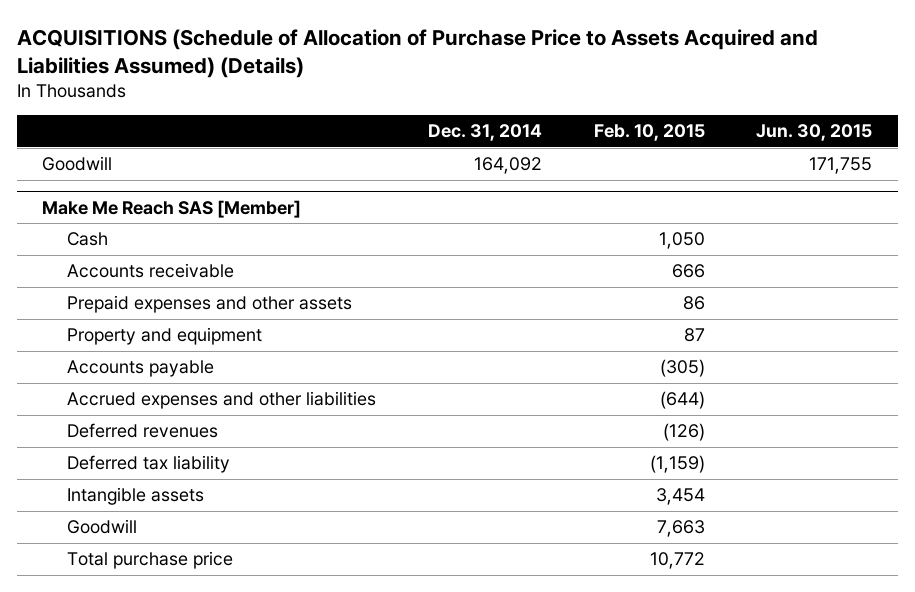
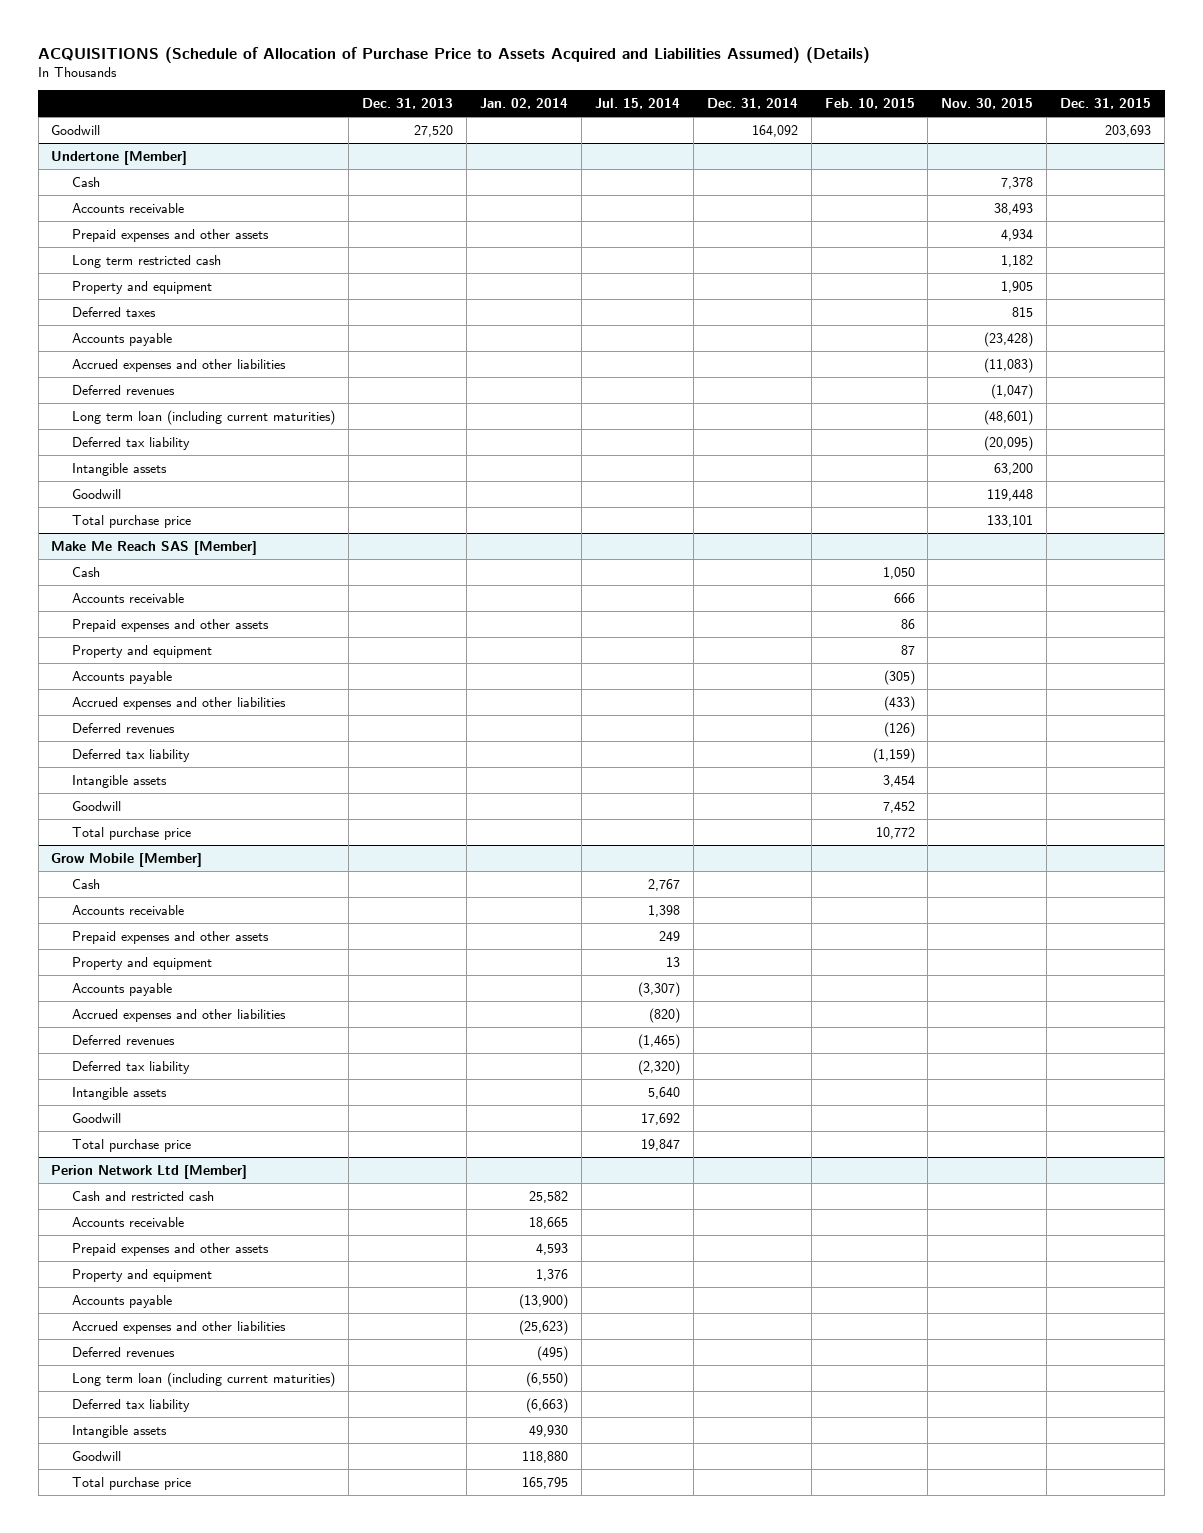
- | Dec. 31, 2014 | Feb. 10, 2015 | Jun. 30, 2015
+ | Dec. 31, 2013 | Jan. 02, 2014 | Jul. 15, 2014 | Dec. 31, 2014 | Feb. 10, 2015 | Nov. 30, 2015 | Dec. 31, 2015
+ Undertone [Member]
+ Cash | | | | | | 7,378 |
+ Accounts receivable | | | | | | 38,493 |
+ Prepaid expenses and other assets | | | | | | 4,934 |
+ Long term restricted cash | | | | | | 1,182 |
+ Property and equipment | | | | | | 1,905 |
+ Deferred taxes | | | | | | 815 |
+ Accounts payable | | | | | | (23,428) |
+ Accrued expenses and other liabilities | | | | | | (11,083) |
+ Deferred revenues | | | | | | (1,047) |
+ Long term loan (including current maturities) | | | | | | (48,601) |
+ Deferred tax liability | | | | | | (20,095) |
+ Intangible assets | | | | | | 63,200 |
+ Goodwill | | | | | | 119,448 |
+ Total purchase price | | | | | | 133,101 |
@ Make Me Reach SAS [Member]
- Accrued expenses and other liabilities | | (644) |
+ Accrued expenses and other liabilities | | | | | (433) | |
- Goodwill | | 7,663 |
+ Goodwill | | | | | 7,452 | |
+ Grow Mobile [Member]
+ Cash | | | 2,767 | | | |
+ Accounts receivable | | | 1,398 | | | |
+ Prepaid expenses and other assets | | | 249 | | | |
+ Property and equipment | | | 13 | | | |
+ Accounts payable | | | (3,307) | | | |
+ Accrued expenses and other liabilities | | | (820) | | | |
+ Deferred revenues | | | (1,465) | | | |
+ Deferred tax liability | | | (2,320) | | | |
+ Intangible assets | | | 5,640 | | | |
+ Goodwill | | | 17,692 | | | |
+ Total purchase price | | | 19,847 | | | |
+ Perion Network Ltd [Member]
+ Cash and restricted cash | | 25,582 | | | | |
+ Accounts receivable | | 18,665 | | | | |
+ Prepaid expenses and other assets | | 4,593 | | | | |
+ Property and equipment | | 1,376 | | | | |
+ Accounts payable | | (13,900) | | | | |
+ Accrued expenses and other liabilities | | (25,623) | | | | |
+ Deferred revenues | | (495) | | | | |
+ Long term loan (including current maturities) | | (6,550) | | | | |
+ Deferred tax liability | | (6,663) | | | | |
+ Intangible assets | | 49,930 | | | | |
+ Goodwill | | 118,880 | | | | |
+ Total purchase price | | 165,795 | | | | |

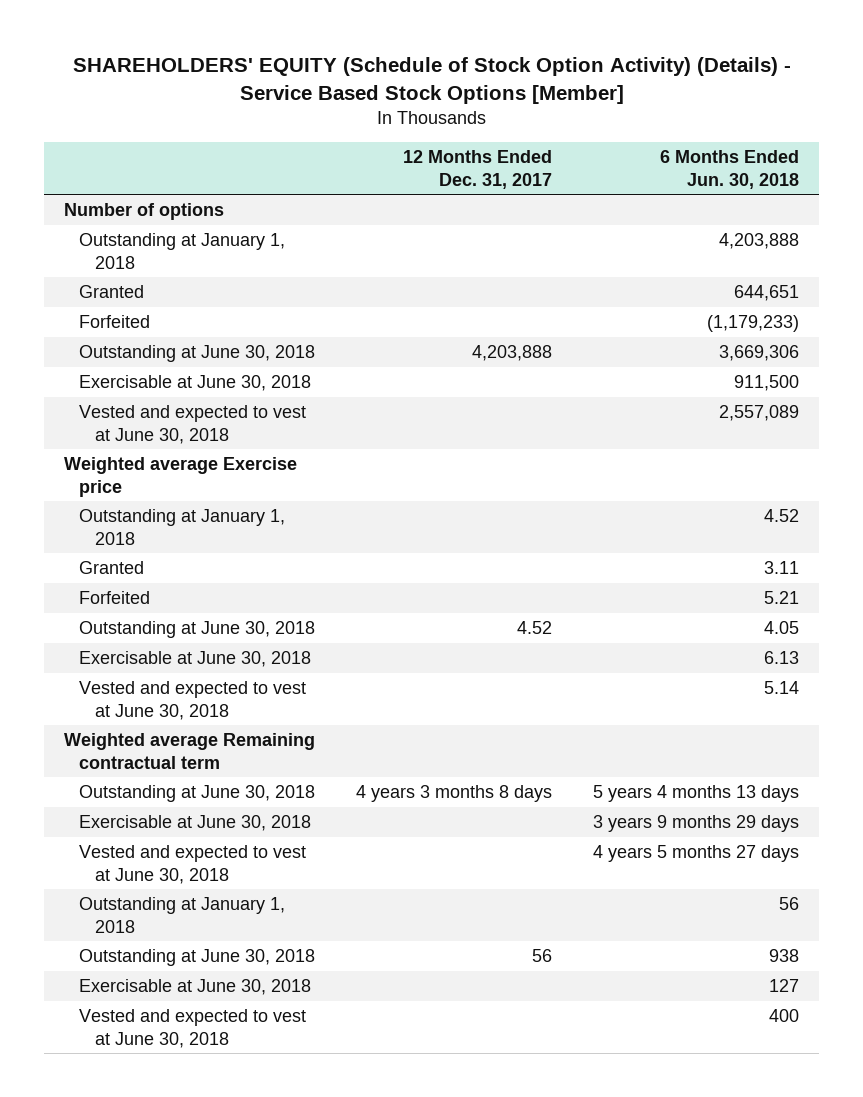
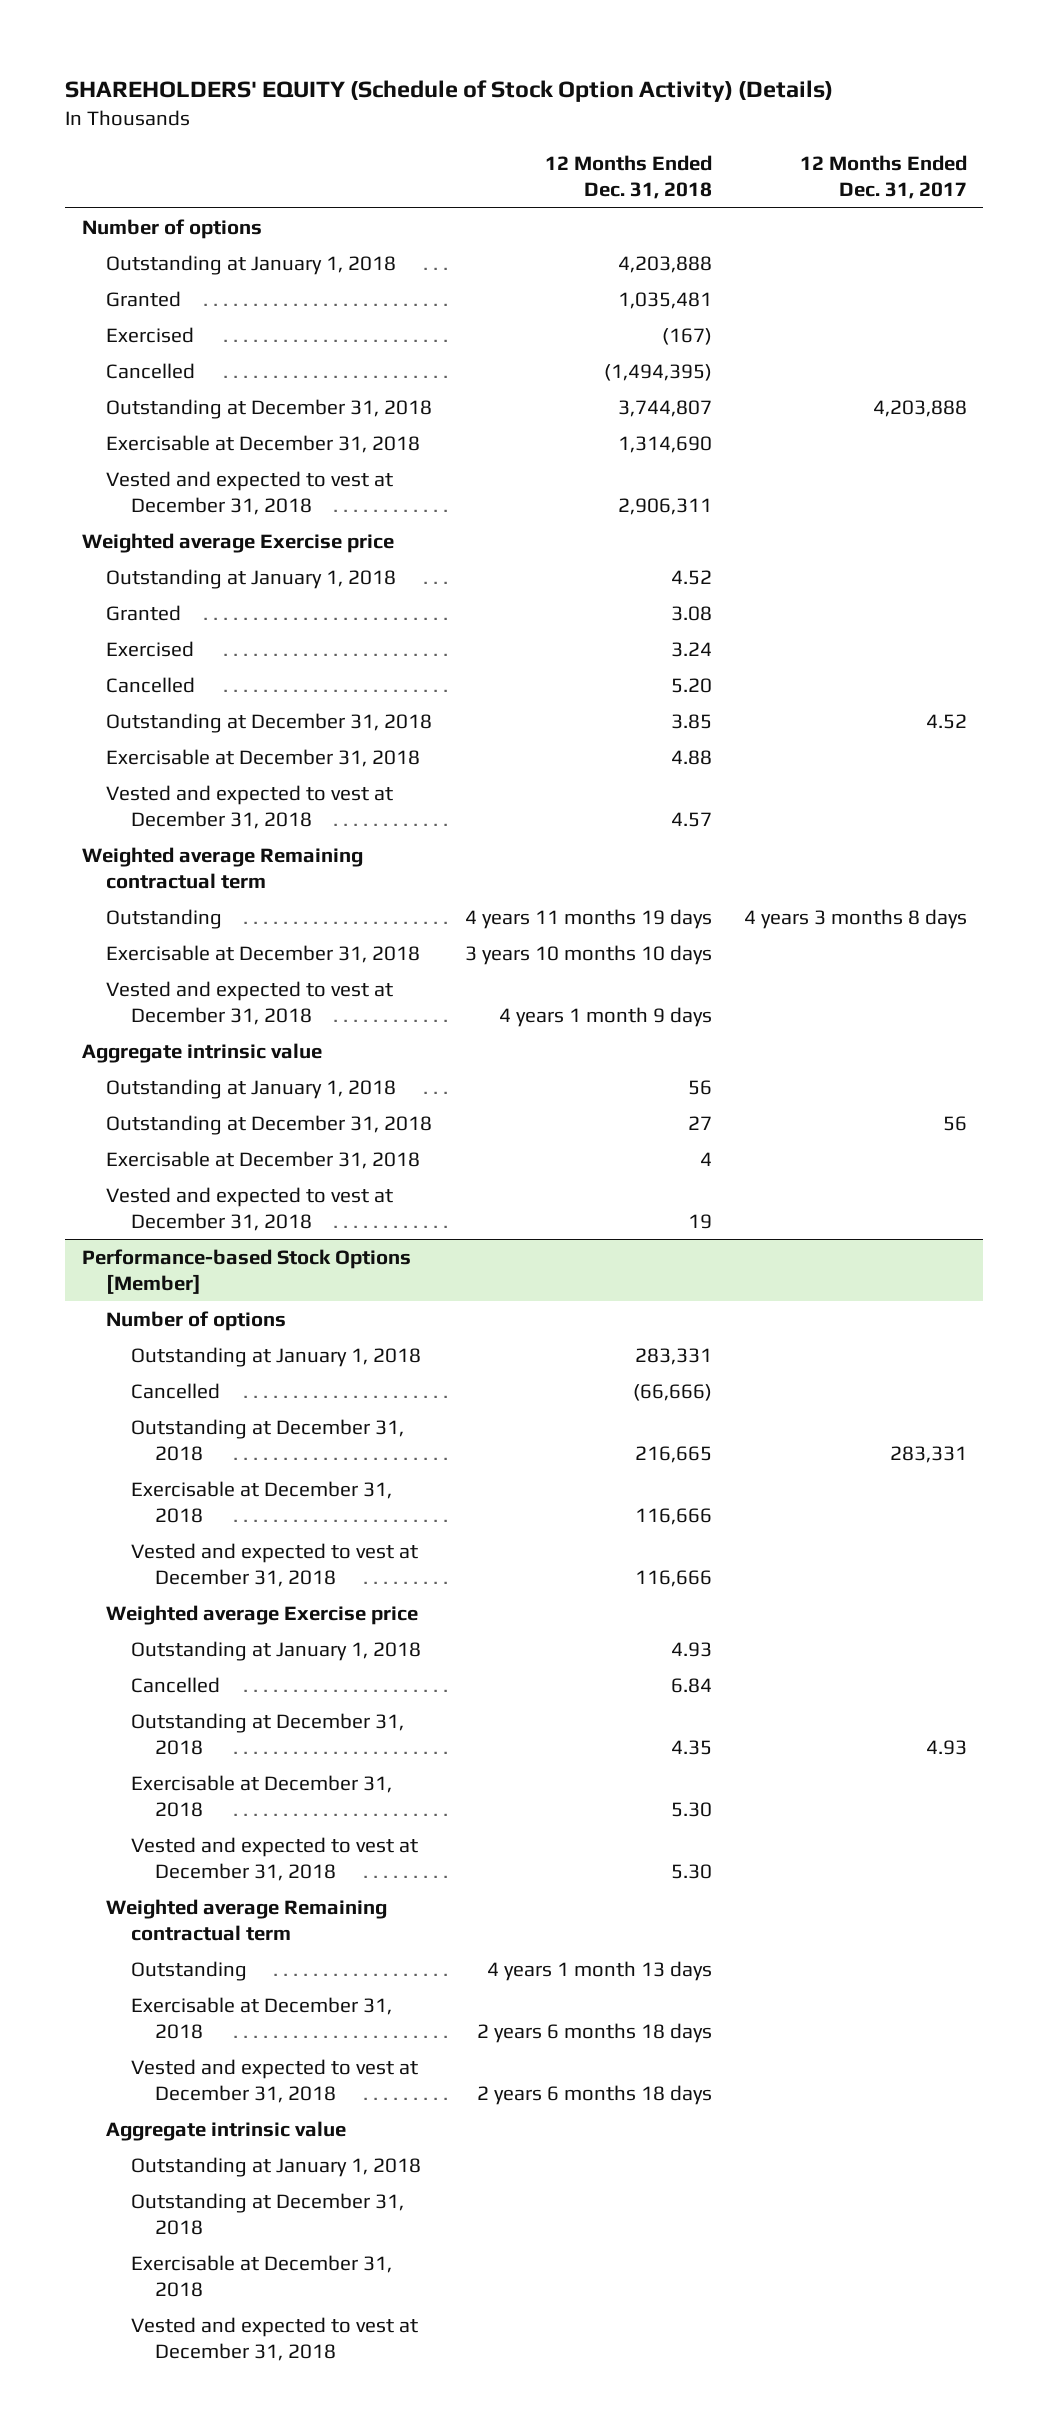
- SHAREHOLDERS' EQUITY (Schedule of Stock Option Activity) (Details) - Service Based Stock Options [Member]
+ SHAREHOLDERS' EQUITY (Schedule of Stock Option Activity) (Details)
- | 12 Months Ended Dec. 31, 2017 | 6 Months Ended Jun. 30, 2018
+ | 12 Months Ended Dec. 31, 2018 | 12 Months Ended Dec. 31, 2017
- Forfeited | | (1,179,233)
- Outstanding at June 30, 2018 | 4,203,888 | 3,669,306
- Exercisable at June 30, 2018 | | 911,500
- Vested and expected to vest at June 30, 2018 | | 2,557,089
+ Exercised | (167) |
+ Cancelled | (1,494,395) |
+ Outstanding at December 31, 2018 | 3,744,807 | 4,203,888
+ Exercisable at December 31, 2018 | 1,314,690 |
+ Vested and expected to vest at December 31, 2018 | 2,906,311 |
- Forfeited | | 5.21
- Outstanding at June 30, 2018 | 4.52 | 4.05
- Exercisable at June 30, 2018 | | 6.13
- Vested and expected to vest at June 30, 2018 | | 5.14
+ Exercised | 3.24 |
+ Cancelled | 5.20 |
+ Outstanding at December 31, 2018 | 3.85 | 4.52
+ Exercisable at December 31, 2018 | 4.88 |
+ Vested and expected to vest at December 31, 2018 | 4.57 |
- Outstanding at June 30, 2018 | 4 years 3 months 8 days | 5 years 4 months 13 days
- Exercisable at June 30, 2018 | | 3 years 9 months 29 days
- Vested and expected to vest at June 30, 2018 | | 4 years 5 months 27 days
+ Outstanding | 4 years 11 months 19 days | 4 years 3 months 8 days
+ Exercisable at December 31, 2018 | 3 years 10 months 10 days |
+ Vested and expected to vest at December 31, 2018 | 4 years 1 month 9 days |
+ Aggregate intrinsic value
- Outstanding at June 30, 2018 | 56 | 938
- Exercisable at June 30, 2018 | | 127
- Vested and expected to vest at June 30, 2018 | | 400
+ Outstanding at December 31, 2018 | 27 | 56
+ Exercisable at December 31, 2018 | 4 |
+ Vested and expected to vest at December 31, 2018 | 19 |
+ Performance-based Stock Options [Member]
+ Number of options
+ Outstanding at January 1, 2018 | 283,331 |
+ Cancelled | (66,666) |
+ Outstanding at December 31, 2018 | 216,665 | 283,331
+ Exercisable at December 31, 2018 | 116,666 |
+ Vested and expected to vest at December 31, 2018 | 116,666 |
+ Weighted average Exercise price
+ Outstanding at January 1, 2018 | 4.93 |
+ Cancelled | 6.84 |
+ Outstanding at December 31, 2018 | 4.35 | 4.93
+ Exercisable at December 31, 2018 | 5.30 |
+ Vested and expected to vest at December 31, 2018 | 5.30 |
+ Weighted average Remaining contractual term
+ Outstanding | 4 years 1 month 13 days |
+ Exercisable at December 31, 2018 | 2 years 6 months 18 days |
+ Vested and expected to vest at December 31, 2018 | 2 years 6 months 18 days |
+ Aggregate intrinsic value
+ Outstanding at January 1, 2018
+ Outstanding at December 31, 2018
+ Exercisable at December 31, 2018
+ Vested and expected to vest at December 31, 2018

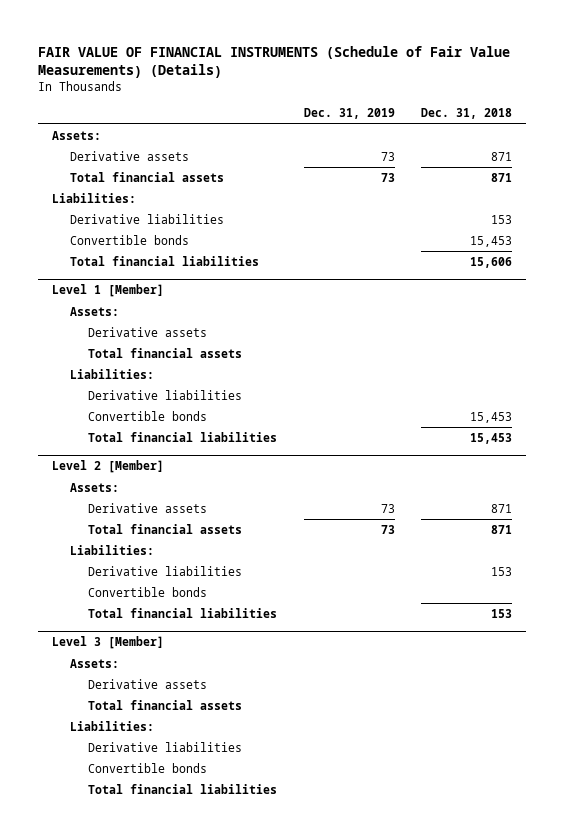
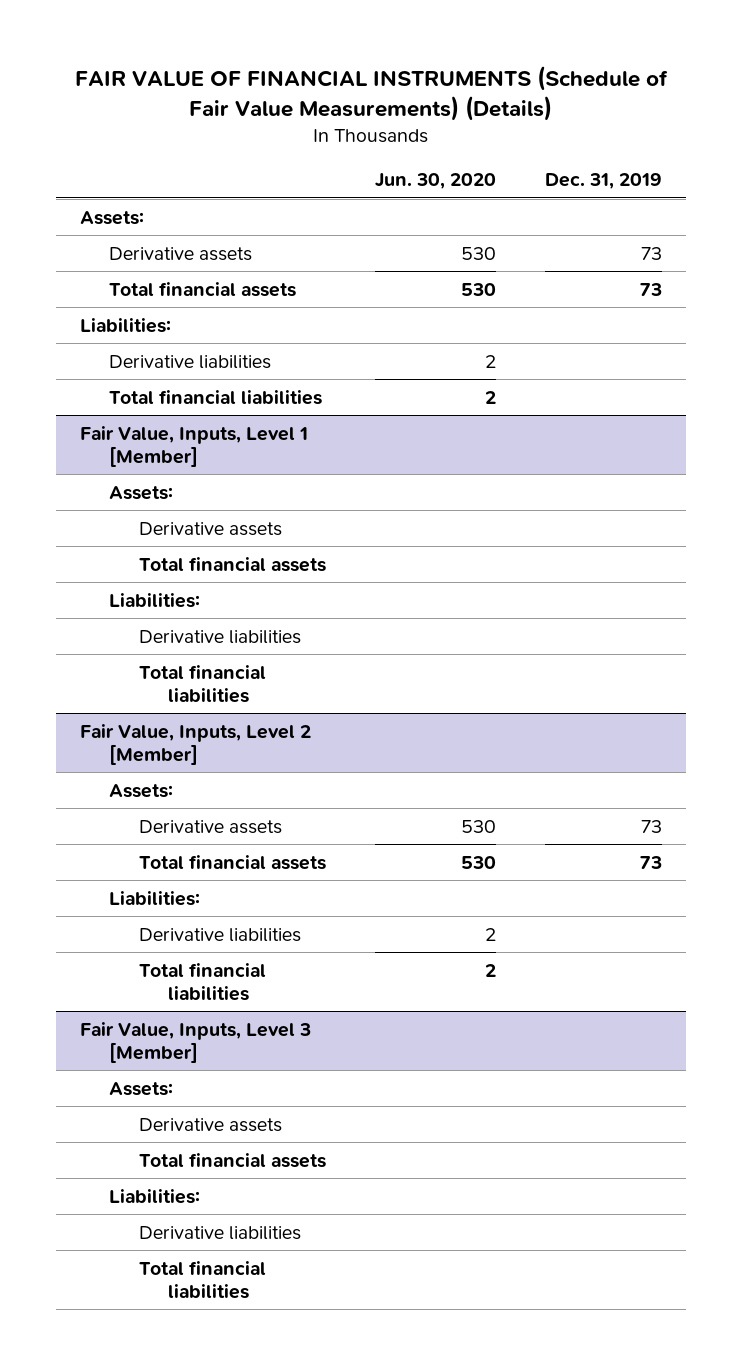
- | Dec. 31, 2019 | Dec. 31, 2018
+ | Jun. 30, 2020 | Dec. 31, 2019
- Convertible bonds | | 15,453
- Level 1 [Member]
+ Fair Value, Inputs, Level 1 [Member]
- Convertible bonds | | 15,453
- Level 2 [Member]
+ Fair Value, Inputs, Level 2 [Member]
- Convertible bonds
- Level 3 [Member]
+ Fair Value, Inputs, Level 3 [Member]
- Convertible bonds

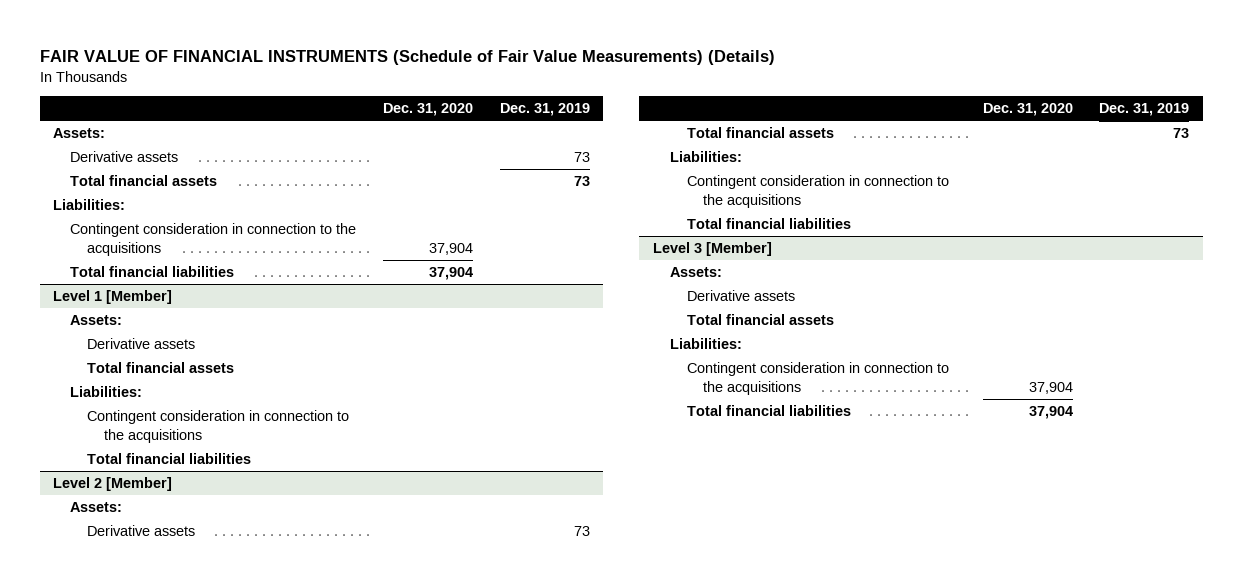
- | Jun. 30, 2020 | Dec. 31, 2019
+ | Dec. 31, 2020 | Dec. 31, 2019
- Derivative liabilities | 2 |
+ Contingent consideration in connection to the acquisitions | 37,904 |
- Fair Value, Inputs, Level 1 [Member]
+ Level 1 [Member]
- Derivative liabilities
+ Contingent consideration in connection to the acquisitions
- Fair Value, Inputs, Level 2 [Member]
+ Level 2 [Member]
- Derivative liabilities | 2 |
+ Contingent consideration in connection to the acquisitions
- Fair Value, Inputs, Level 3 [Member]
+ Level 3 [Member]
- Derivative liabilities
+ Contingent consideration in connection to the acquisitions | 37,904 |

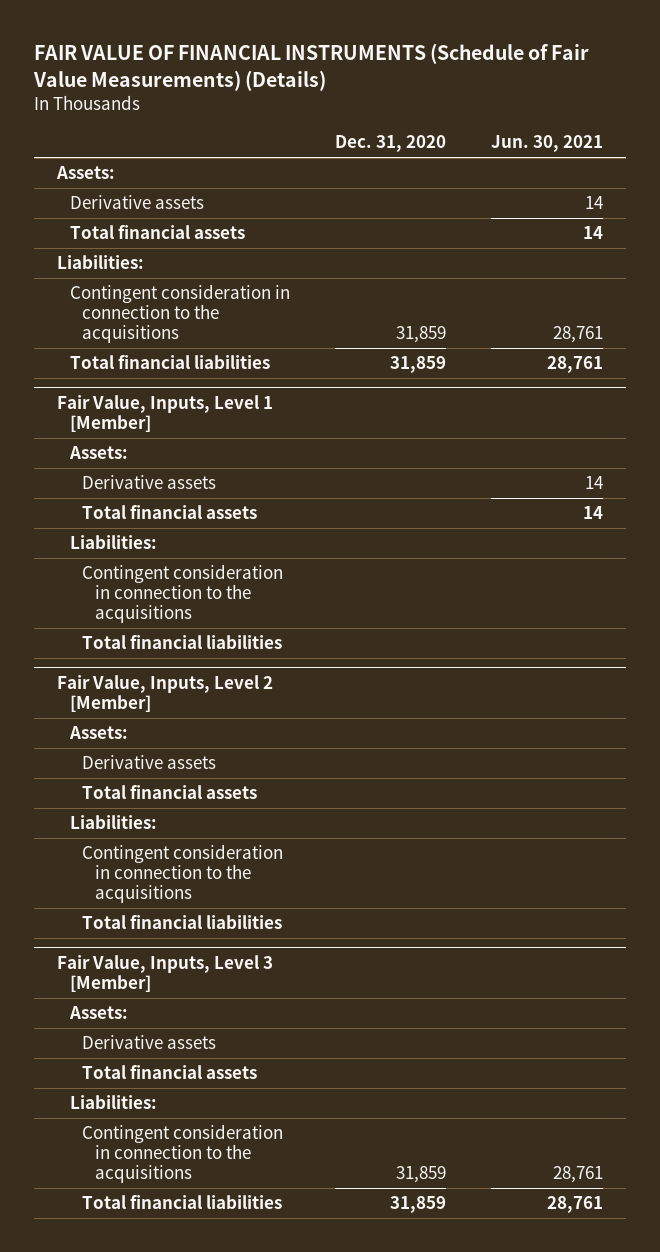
- | Dec. 31, 2020 | Dec. 31, 2019
+ | Dec. 31, 2020 | Jun. 30, 2021
- Contingent consideration in connection to the acquisitions | 37,904 |
- Total financial liabilities | 37,904 |
- Level 1 [Member]
+ Contingent consideration in connection to the acquisitions | 31,859 | 28,761
+ Total financial liabilities | 31,859 | 28,761
+ Fair Value, Inputs, Level 1 [Member]
- Level 2 [Member]
+ Fair Value, Inputs, Level 2 [Member]
- Level 3 [Member]
+ Fair Value, Inputs, Level 3 [Member]
- Contingent consideration in connection to the acquisitions | 37,904 |
- Total financial liabilities | 37,904 |
+ Contingent consideration in connection to the acquisitions | 31,859 | 28,761
+ Total financial liabilities | 31,859 | 28,761

